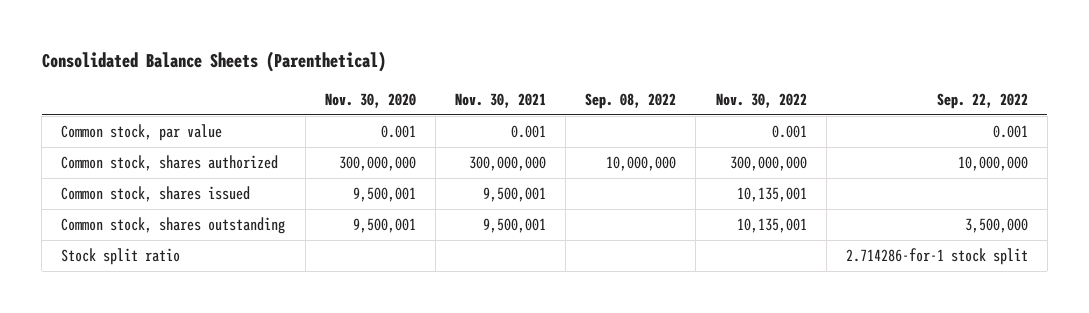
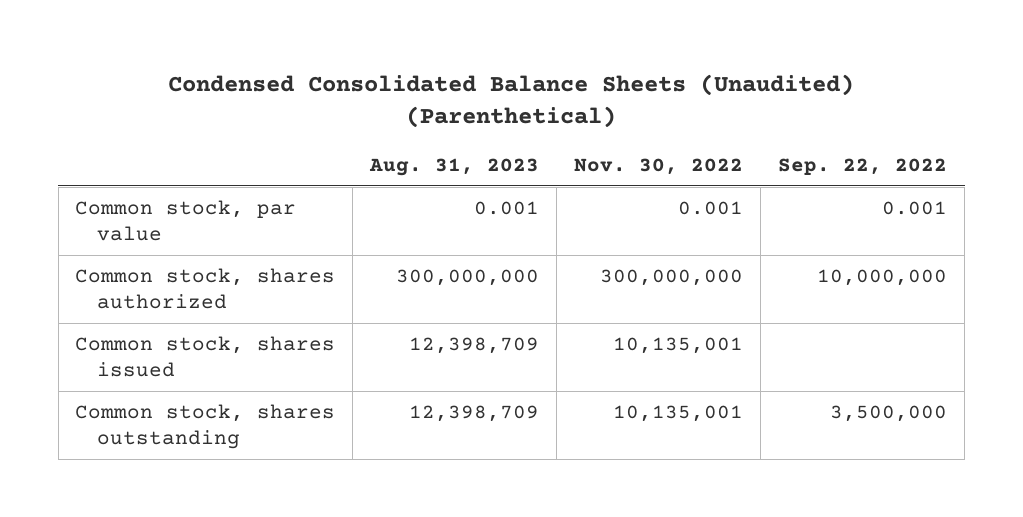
- Consolidated Balance Sheets (Parenthetical)
+ Condensed Consolidated Balance Sheets (Unaudited) (Parenthetical)
- | Nov. 30, 2020 | Nov. 30, 2021 | Sep. 08, 2022 | Nov. 30, 2022 | Sep. 22, 2022
+ | Aug. 31, 2023 | Nov. 30, 2022 | Sep. 22, 2022
- Stock split ratio | | | | | 2.714286-for-1 stock split

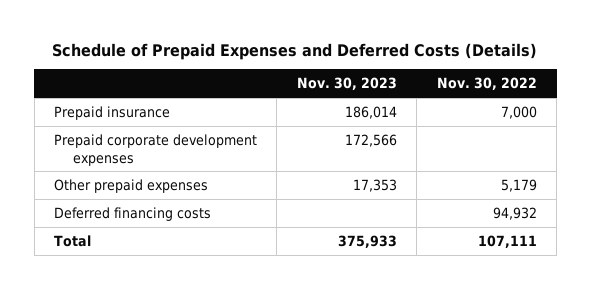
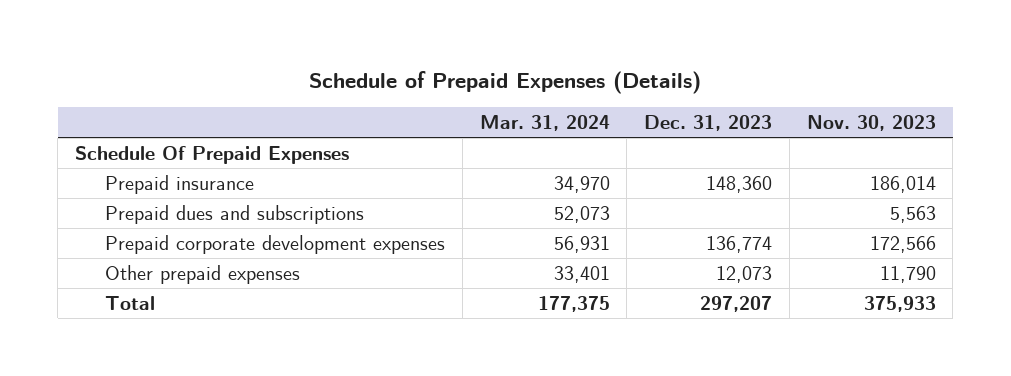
- Schedule of Prepaid Expenses and Deferred Costs (Details)
+ Schedule of Prepaid Expenses (Details)
- | Nov. 30, 2023 | Nov. 30, 2022
+ | Mar. 31, 2024 | Dec. 31, 2023 | Nov. 30, 2023
+ Schedule Of Prepaid Expenses
+ Prepaid dues and subscriptions | 52,073 | | 5,563
- Other prepaid expenses | 17,353 | 5,179
- Deferred financing costs | | 94,932
+ Other prepaid expenses | 33,401 | 12,073 | 11,790

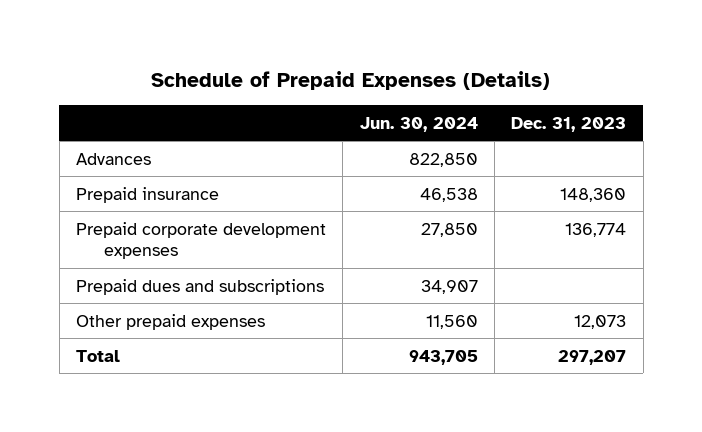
- | Mar. 31, 2024 | Dec. 31, 2023 | Nov. 30, 2023
+ | Jun. 30, 2024 | Dec. 31, 2023
- Schedule Of Prepaid Expenses
+ Advances | 822,850 |
moved down: Prepaid dues and subscriptions | 34,907 |

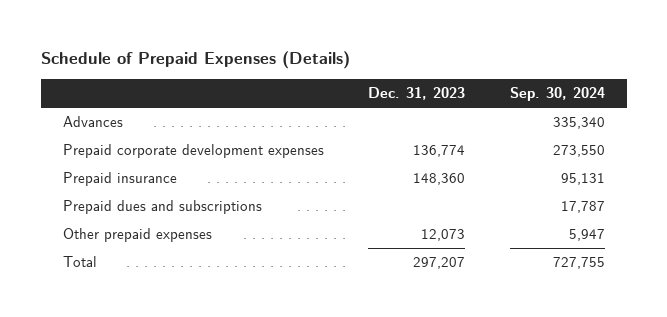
- | Jun. 30, 2024 | Dec. 31, 2023
+ | Dec. 31, 2023 | Sep. 30, 2024
moved down: Prepaid insurance | 148,360 | 95,131

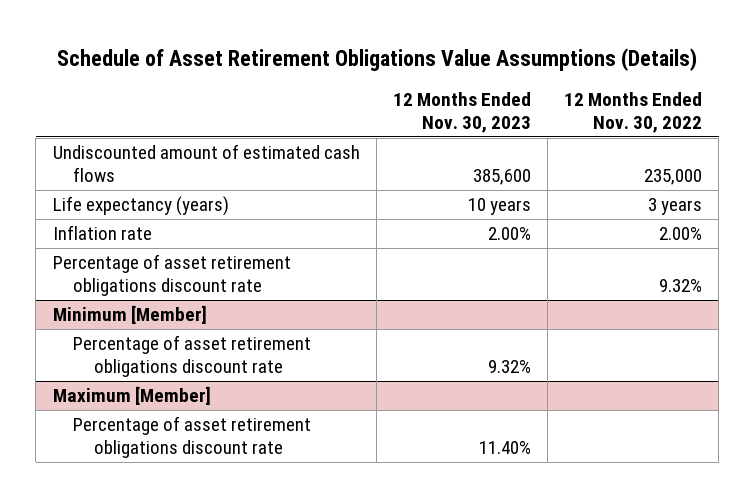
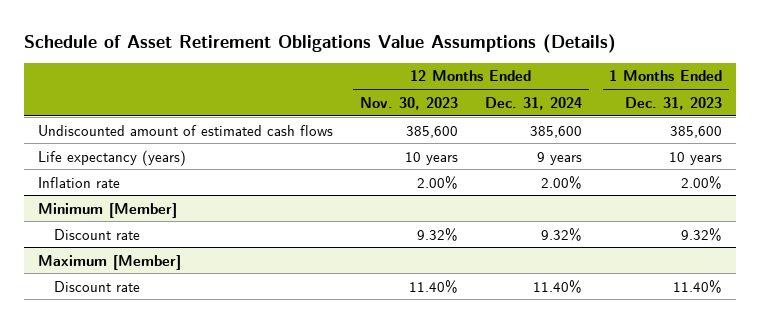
- | 12 Months Ended Nov. 30, 2023 | 12 Months Ended Nov. 30, 2022
+ | 12 Months Ended Nov. 30, 2023 | 12 Months Ended Dec. 31, 2024 | 1 Months Ended Dec. 31, 2023
- Percentage of asset retirement obligations discount rate | | 9.32%
@ Minimum [Member]
- Percentage of asset retirement obligations discount rate | 9.32% |
+ Discount rate | 9.32% | 9.32% | 9.32%
@ Maximum [Member]
- Percentage of asset retirement obligations discount rate | 11.40% |
+ Discount rate | 11.40% | 11.40% | 11.40%

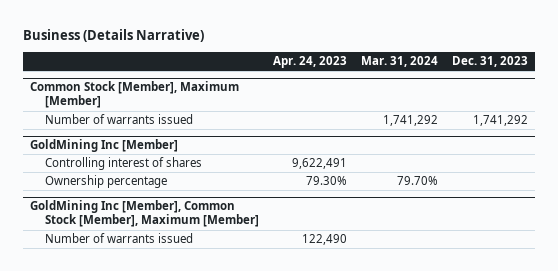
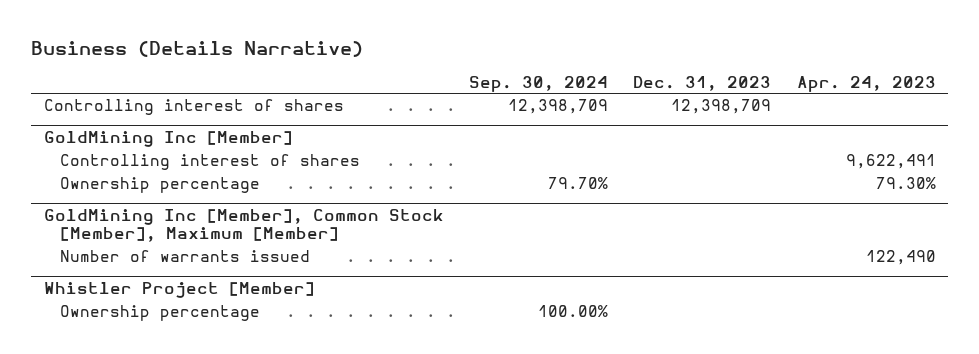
- | Apr. 24, 2023 | Mar. 31, 2024 | Dec. 31, 2023
+ | Sep. 30, 2024 | Dec. 31, 2023 | Apr. 24, 2023
- Common Stock [Member], Maximum [Member]
- Number of warrants issued | | 1,741,292 | 1,741,292
+ Controlling interest of shares | 12,398,709 | 12,398,709 |
+ Whistler Project [Member]
+ Ownership percentage | 100.00% | |

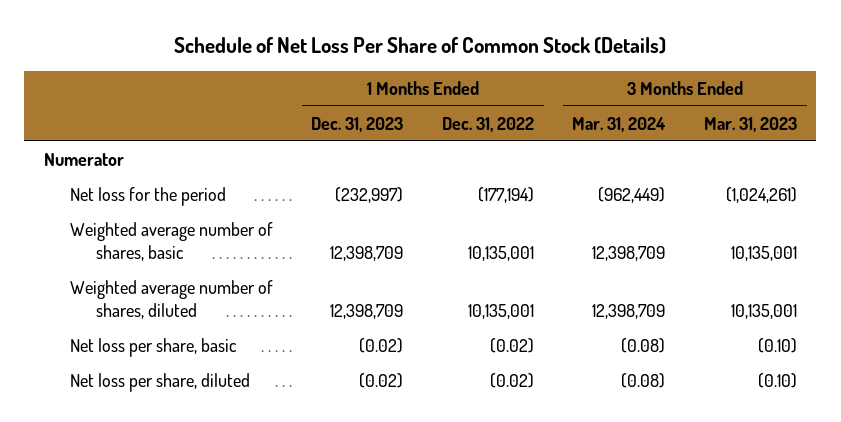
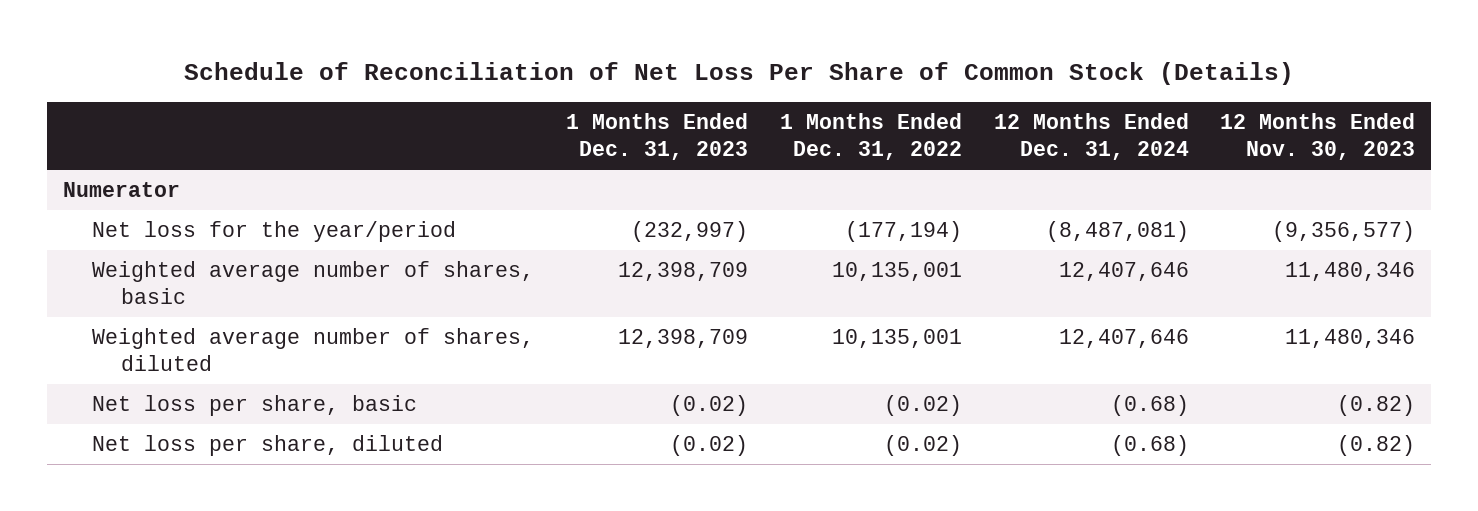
- Schedule of Net Loss Per Share of Common Stock (Details)
+ Schedule of Reconciliation of Net Loss Per Share of Common Stock (Details)
- | 1 Months Ended Dec. 31, 2023 | 1 Months Ended Dec. 31, 2022 | 3 Months Ended Mar. 31, 2024 | 3 Months Ended Mar. 31, 2023
+ | 1 Months Ended Dec. 31, 2023 | 1 Months Ended Dec. 31, 2022 | 12 Months Ended Dec. 31, 2024 | 12 Months Ended Nov. 30, 2023
- Net loss for the period | (232,997) | (177,194) | (962,449) | (1,024,261)
+ Net loss for the year/period | (232,997) | (177,194) | (8,487,081) | (9,356,577)

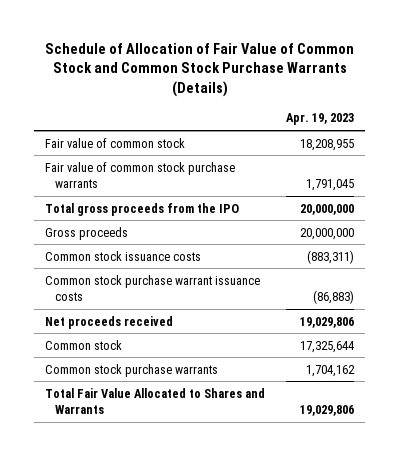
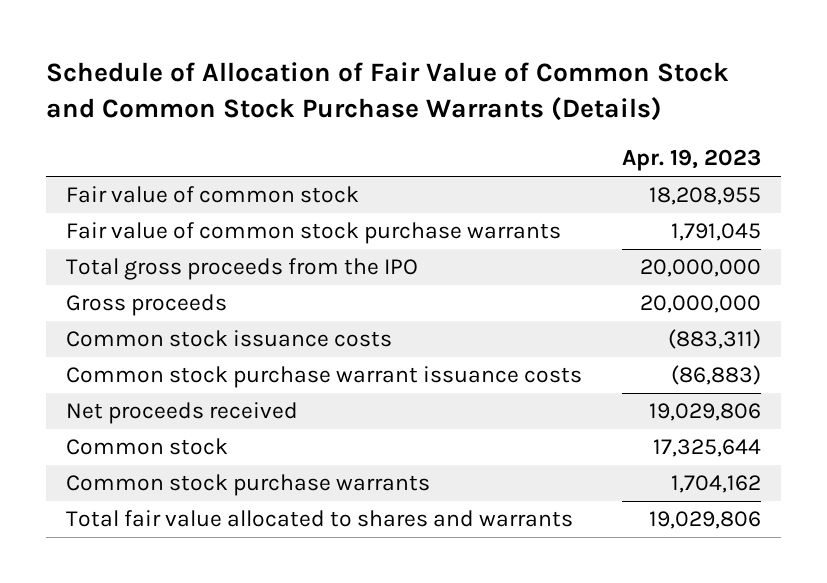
- Total Fair Value Allocated to Shares and Warrants | 19,029,806
+ Total fair value allocated to shares and warrants | 19,029,806

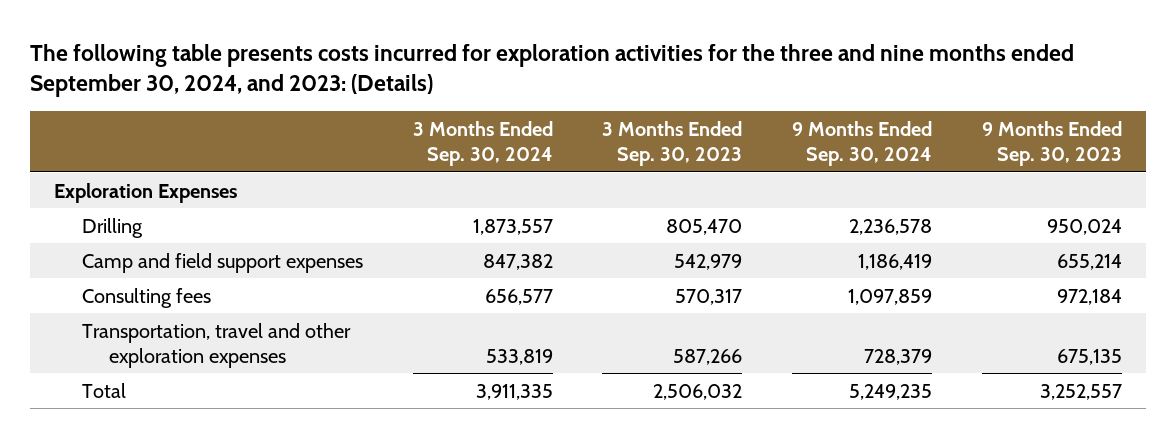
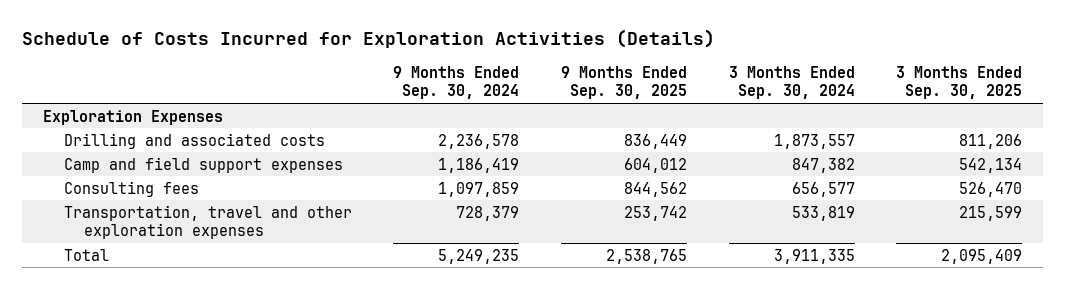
- The following table presents costs incurred for exploration activities for the three and nine months ended September 30, 2024, and 2023: (Details)
+ Schedule of Costs Incurred for Exploration Activities (Details)
- | 3 Months Ended Sep. 30, 2024 | 3 Months Ended Sep. 30, 2023 | 9 Months Ended Sep. 30, 2024 | 9 Months Ended Sep. 30, 2023
+ | 9 Months Ended Sep. 30, 2024 | 9 Months Ended Sep. 30, 2025 | 3 Months Ended Sep. 30, 2024 | 3 Months Ended Sep. 30, 2025
- Drilling | 1,873,557 | 805,470 | 2,236,578 | 950,024
+ Drilling and associated costs | 2,236,578 | 836,449 | 1,873,557 | 811,206

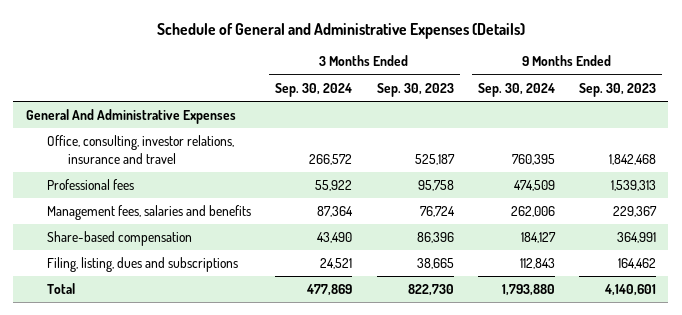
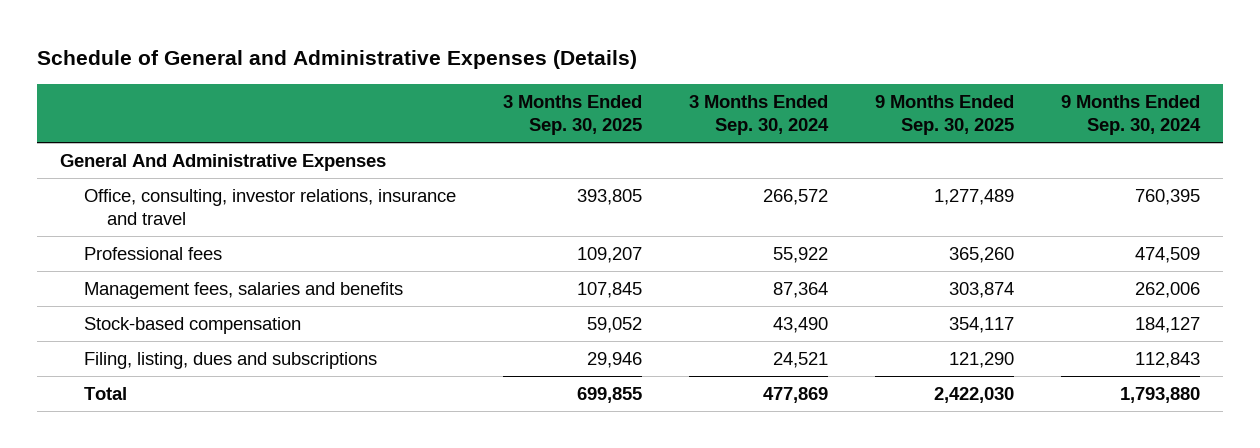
- | 3 Months Ended Sep. 30, 2024 | 3 Months Ended Sep. 30, 2023 | 9 Months Ended Sep. 30, 2024 | 9 Months Ended Sep. 30, 2023
+ | 3 Months Ended Sep. 30, 2025 | 3 Months Ended Sep. 30, 2024 | 9 Months Ended Sep. 30, 2025 | 9 Months Ended Sep. 30, 2024
- Share-based compensation | 43,490 | 86,396 | 184,127 | 364,991
+ Stock-based compensation | 59,052 | 43,490 | 354,117 | 184,127

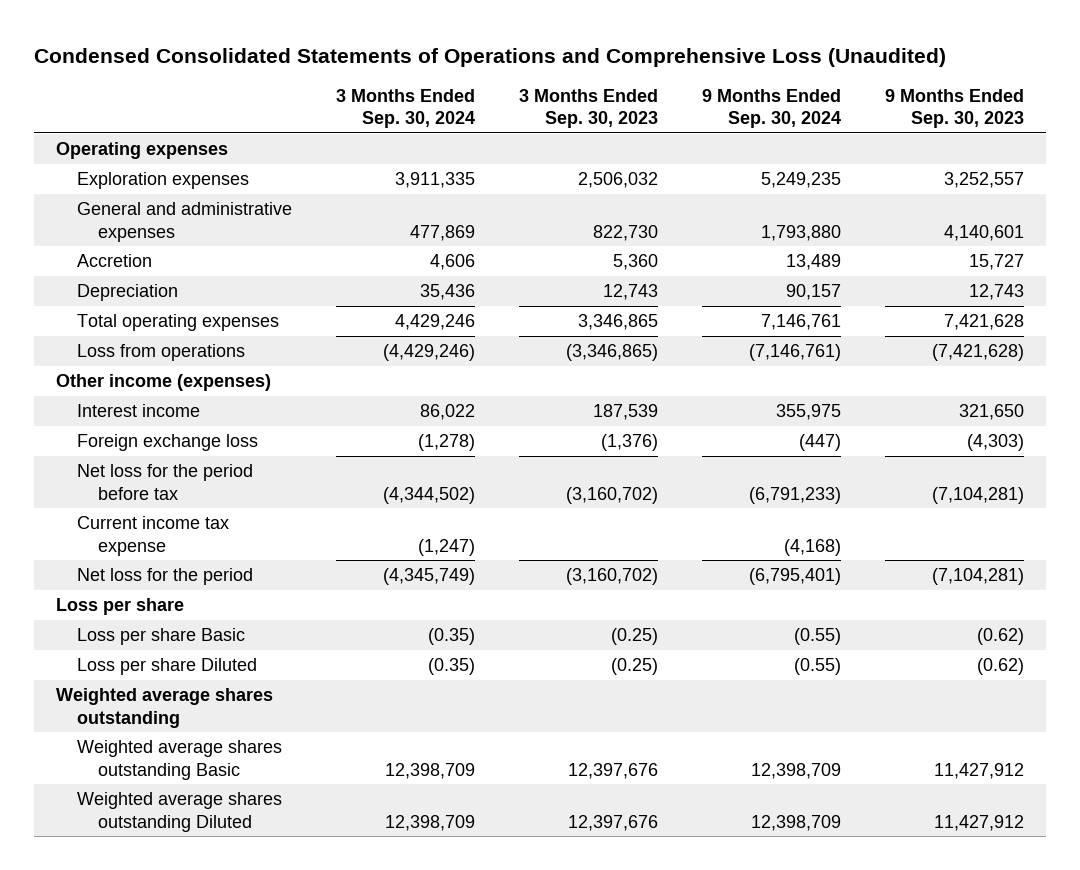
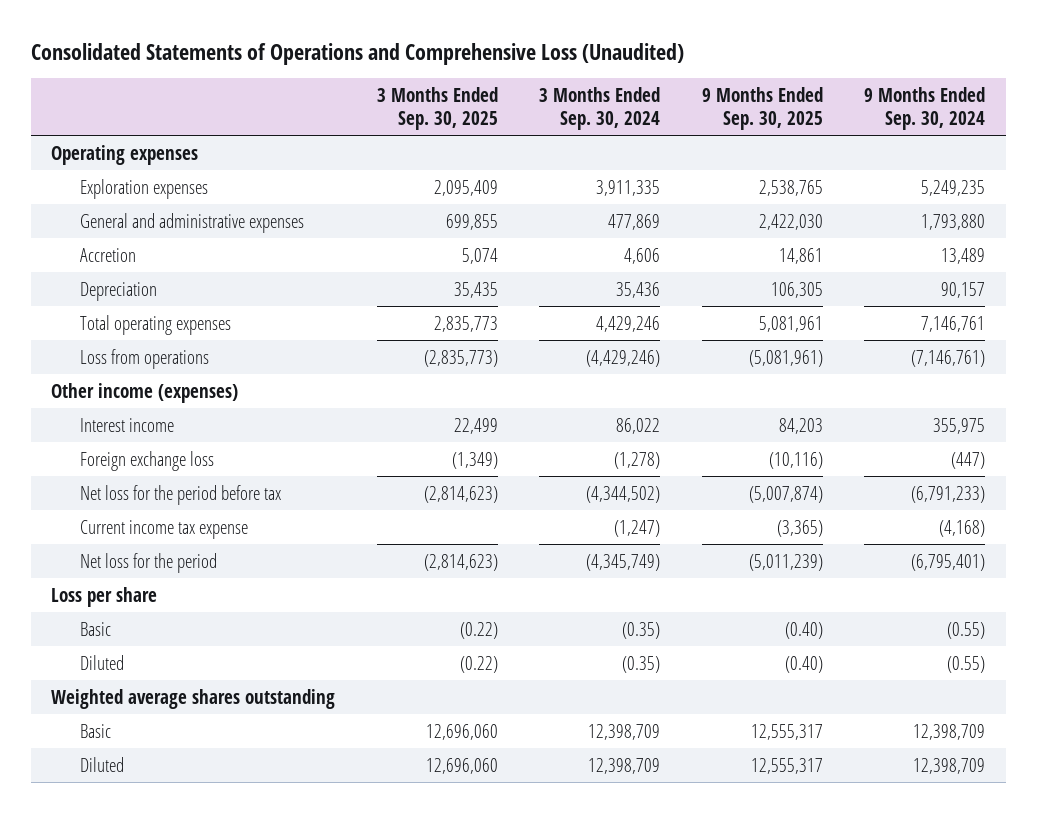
- Condensed Consolidated Statements of Operations and Comprehensive Loss (Unaudited)
+ Consolidated Statements of Operations and Comprehensive Loss (Unaudited)
- | 3 Months Ended Sep. 30, 2024 | 3 Months Ended Sep. 30, 2023 | 9 Months Ended Sep. 30, 2024 | 9 Months Ended Sep. 30, 2023
+ | 3 Months Ended Sep. 30, 2025 | 3 Months Ended Sep. 30, 2024 | 9 Months Ended Sep. 30, 2025 | 9 Months Ended Sep. 30, 2024
- Loss per share Basic | (0.35) | (0.25) | (0.55) | (0.62)
- Loss per share Diluted | (0.35) | (0.25) | (0.55) | (0.62)
+ Basic | (0.22) | (0.35) | (0.40) | (0.55)
+ Diluted | (0.22) | (0.35) | (0.40) | (0.55)
- Weighted average shares outstanding Basic | 12,398,709 | 12,397,676 | 12,398,709 | 11,427,912
- Weighted average shares outstanding Diluted | 12,398,709 | 12,397,676 | 12,398,709 | 11,427,912
+ Basic | 12,696,060 | 12,398,709 | 12,555,317 | 12,398,709
+ Diluted | 12,696,060 | 12,398,709 | 12,555,317 | 12,398,709

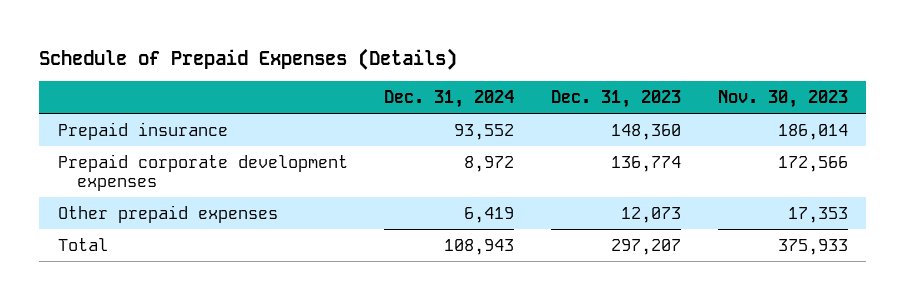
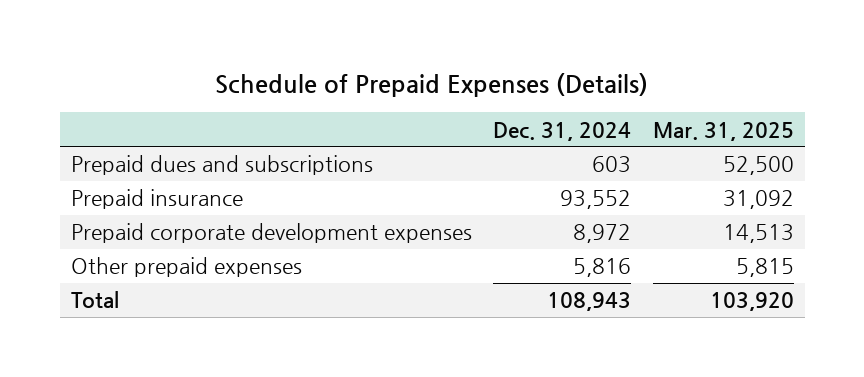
- | Dec. 31, 2024 | Dec. 31, 2023 | Nov. 30, 2023
+ | Dec. 31, 2024 | Mar. 31, 2025
+ Prepaid dues and subscriptions | 603 | 52,500
- Other prepaid expenses | 6,419 | 12,073 | 17,353
+ Other prepaid expenses | 5,816 | 5,815

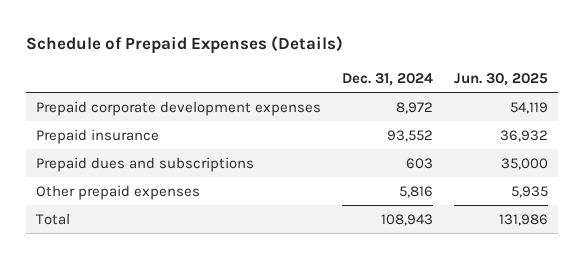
- | Dec. 31, 2024 | Mar. 31, 2025
+ | Dec. 31, 2024 | Jun. 30, 2025
moved down: Prepaid insurance | 93,552 | 36,932
moved down: Prepaid dues and subscriptions | 603 | 35,000

